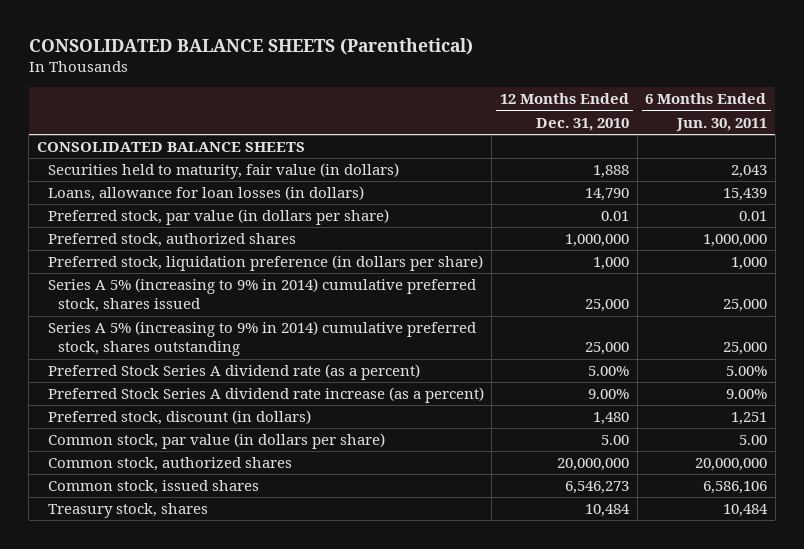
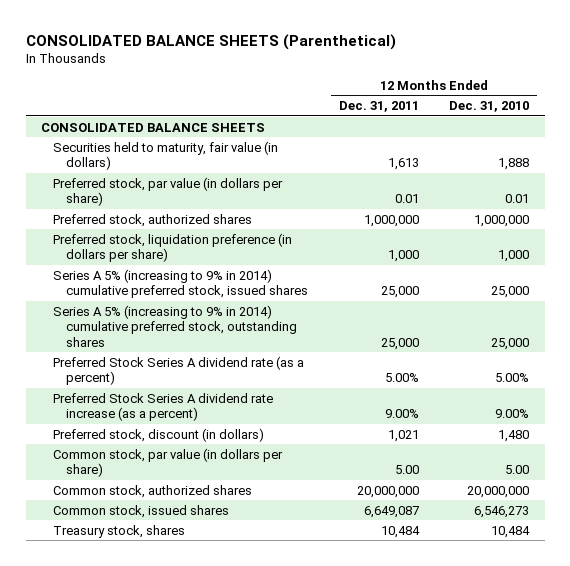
- | 12 Months Ended Dec. 31, 2010 | 6 Months Ended Jun. 30, 2011
+ | 12 Months Ended Dec. 31, 2011 | 12 Months Ended Dec. 31, 2010
- Loans, allowance for loan losses (in dollars) | 14,790 | 15,439
- Series A 5% (increasing to 9% in 2014) cumulative preferred stock, shares issued | 25,000 | 25,000
- Series A 5% (increasing to 9% in 2014) cumulative preferred stock, shares outstanding | 25,000 | 25,000
+ Series A 5% (increasing to 9% in 2014) cumulative preferred stock, issued shares | 25,000 | 25,000
+ Series A 5% (increasing to 9% in 2014) cumulative preferred stock, outstanding shares | 25,000 | 25,000

